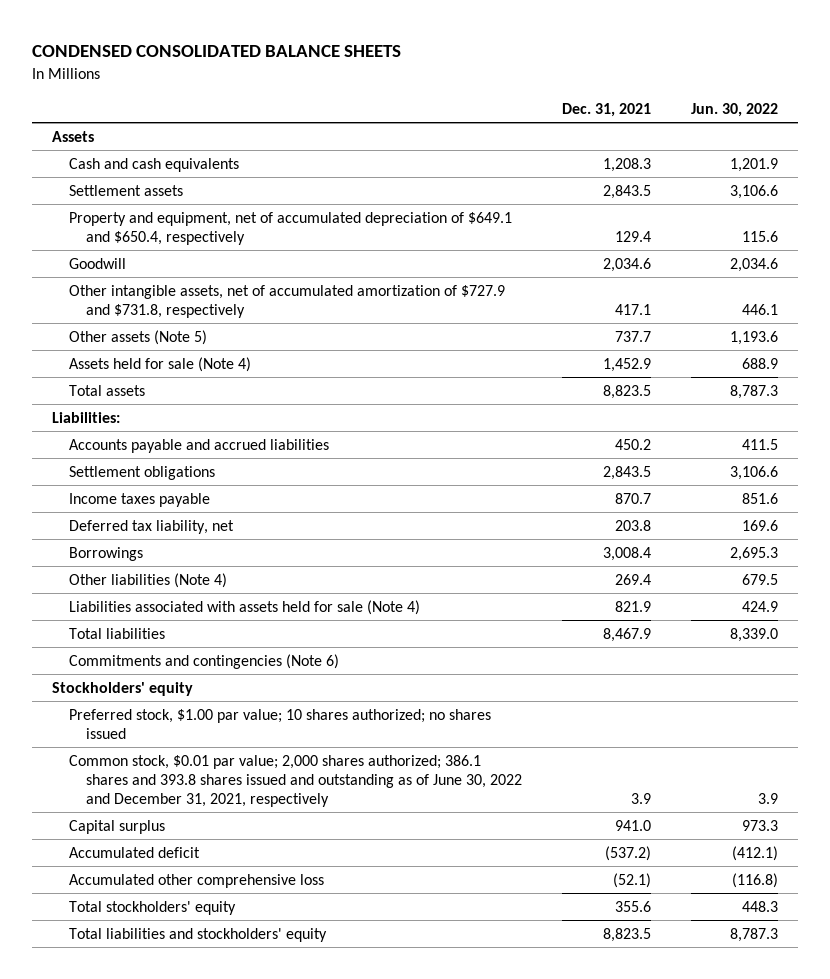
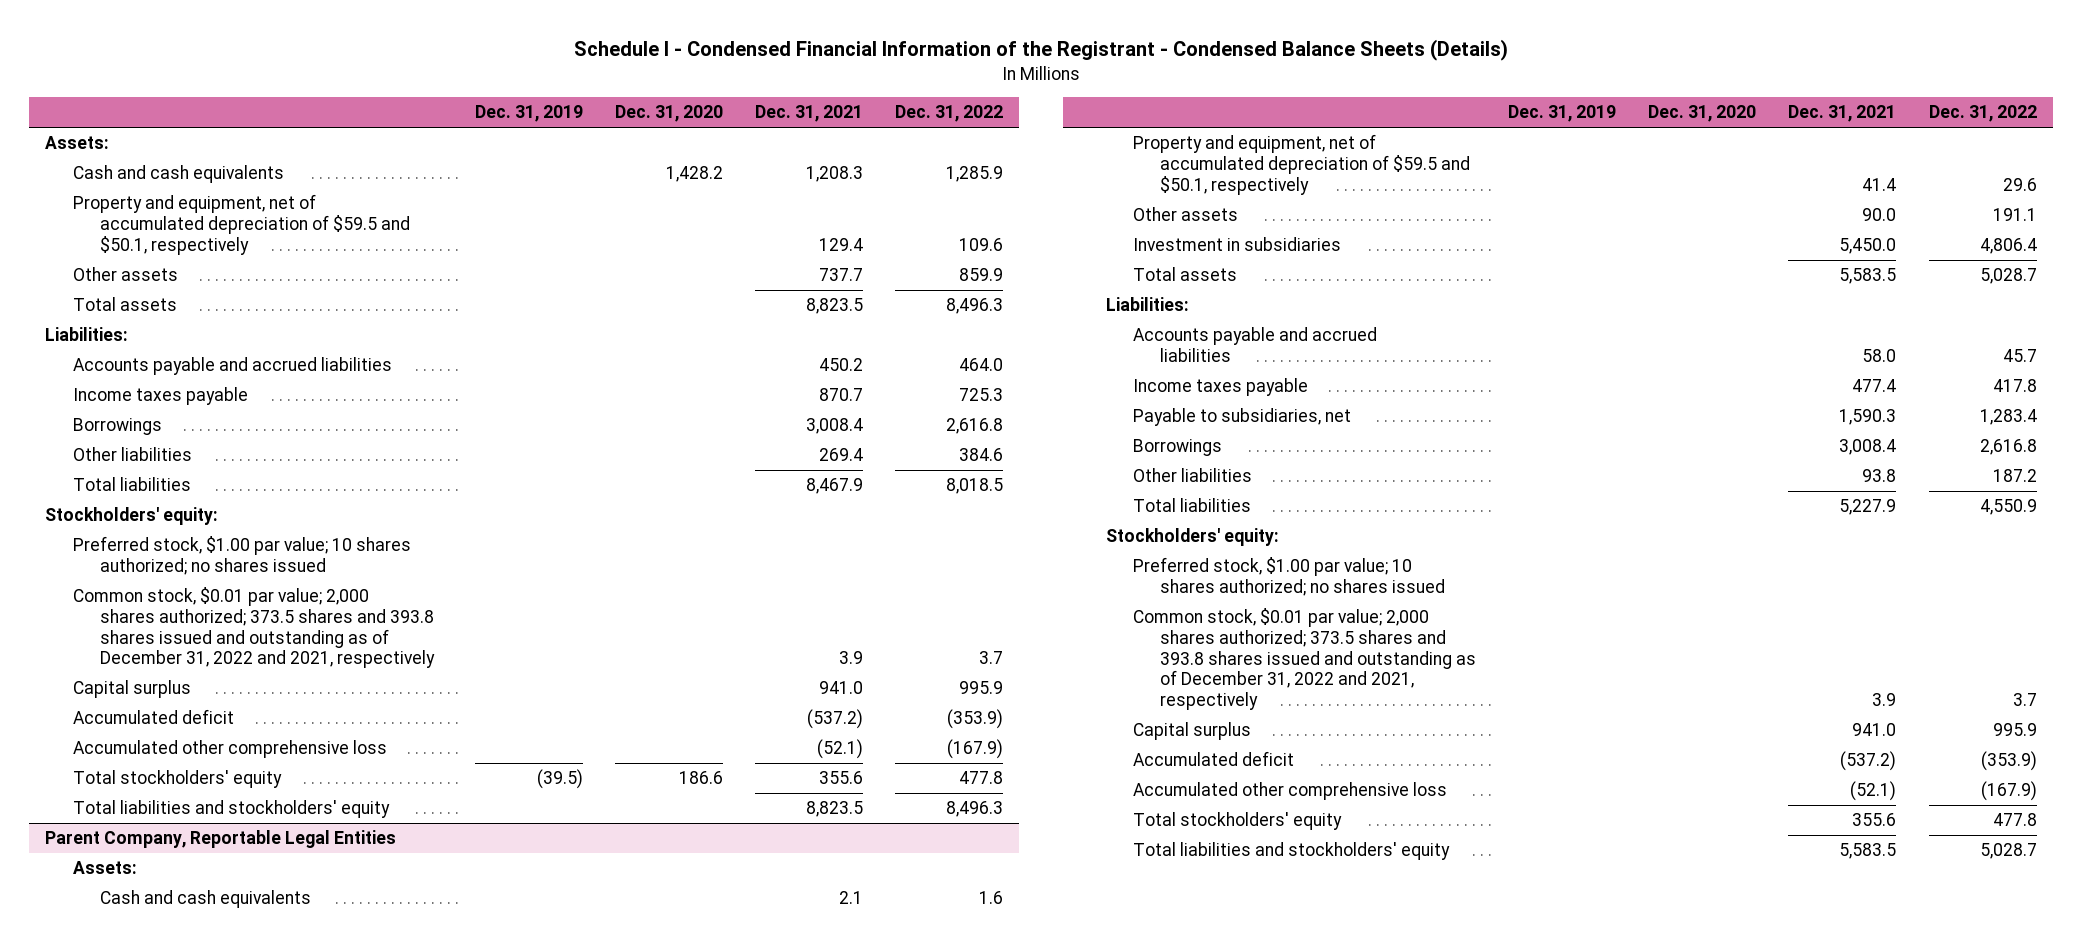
- CONDENSED CONSOLIDATED BALANCE SHEETS
+ Schedule I - Condensed Financial Information of the Registrant - Condensed Balance Sheets (Details)
- | Dec. 31, 2021 | Jun. 30, 2022
+ | Dec. 31, 2019 | Dec. 31, 2020 | Dec. 31, 2021 | Dec. 31, 2022
- Assets
+ Assets:
- Settlement assets | 2,843.5 | 3,106.6
- Property and equipment, net of accumulated depreciation of $649.1 and $650.4, respectively | 129.4 | 115.6
- Goodwill | 2,034.6 | 2,034.6
- Other intangible assets, net of accumulated amortization of $727.9 and $731.8, respectively | 417.1 | 446.1
- Other assets (Note 5) | 737.7 | 1,193.6
- Assets held for sale (Note 4) | 1,452.9 | 688.9
+ Property and equipment, net of accumulated depreciation of $59.5 and $50.1, respectively | | | 129.4 | 109.6
+ Other assets | | | 737.7 | 859.9
- Settlement obligations | 2,843.5 | 3,106.6
- Deferred tax liability, net | 203.8 | 169.6
- Other liabilities (Note 4) | 269.4 | 679.5
- Liabilities associated with assets held for sale (Note 4) | 821.9 | 424.9
+ Other liabilities | | | 269.4 | 384.6
- Commitments and contingencies (Note 6)
- Stockholders' equity
+ Stockholders' equity:
- Common stock, $0.01 par value; 2,000 shares authorized; 386.1 shares and 393.8 shares issued and outstanding as of June 30, 2022 and December 31, 2021, respectively | 3.9 | 3.9
+ Common stock, $0.01 par value; 2,000 shares authorized; 373.5 shares and 393.8 shares issued and outstanding as of December 31, 2022 and 2021, respectively | | | 3.9 | 3.7
+ Parent Company, Reportable Legal Entities
+ Assets:
+ Cash and cash equivalents | | | 2.1 | 1.6
+ Property and equipment, net of accumulated depreciation of $59.5 and $50.1, respectively | | | 41.4 | 29.6
+ Other assets | | | 90.0 | 191.1
+ Investment in subsidiaries | | | 5,450.0 | 4,806.4
+ Total assets | | | 5,583.5 | 5,028.7
+ Liabilities:
+ Accounts payable and accrued liabilities | | | 58.0 | 45.7
+ Income taxes payable | | | 477.4 | 417.8
+ Payable to subsidiaries, net | | | 1,590.3 | 1,283.4
+ Borrowings | | | 3,008.4 | 2,616.8
+ Other liabilities | | | 93.8 | 187.2
+ Total liabilities | | | 5,227.9 | 4,550.9
+ Stockholders' equity:
+ Preferred stock, $1.00 par value; 10 shares authorized; no shares issued
+ Common stock, $0.01 par value; 2,000 shares authorized; 373.5 shares and 393.8 shares issued and outstanding as of December 31, 2022 and 2021, respectively | | | 3.9 | 3.7
+ Capital surplus | | | 941.0 | 995.9
+ Accumulated deficit | | | (537.2) | (353.9)
+ Accumulated other comprehensive loss | | | (52.1) | (167.9)
+ Total stockholders' equity | | | 355.6 | 477.8
+ Total liabilities and stockholders' equity | | | 5,583.5 | 5,028.7

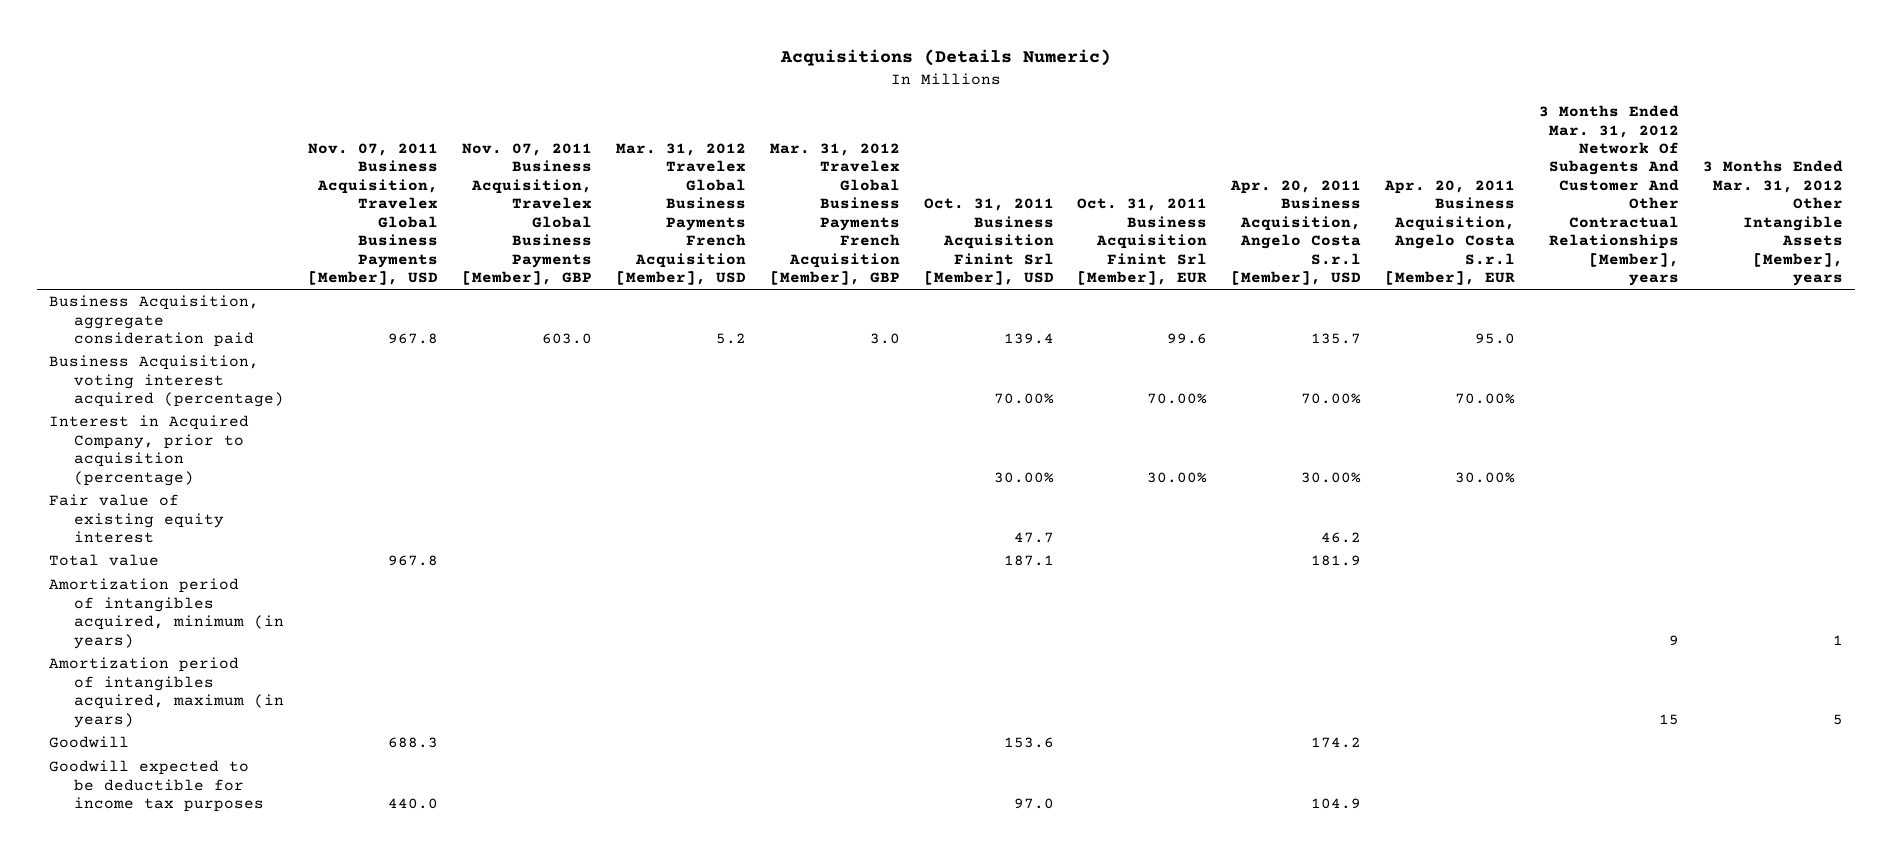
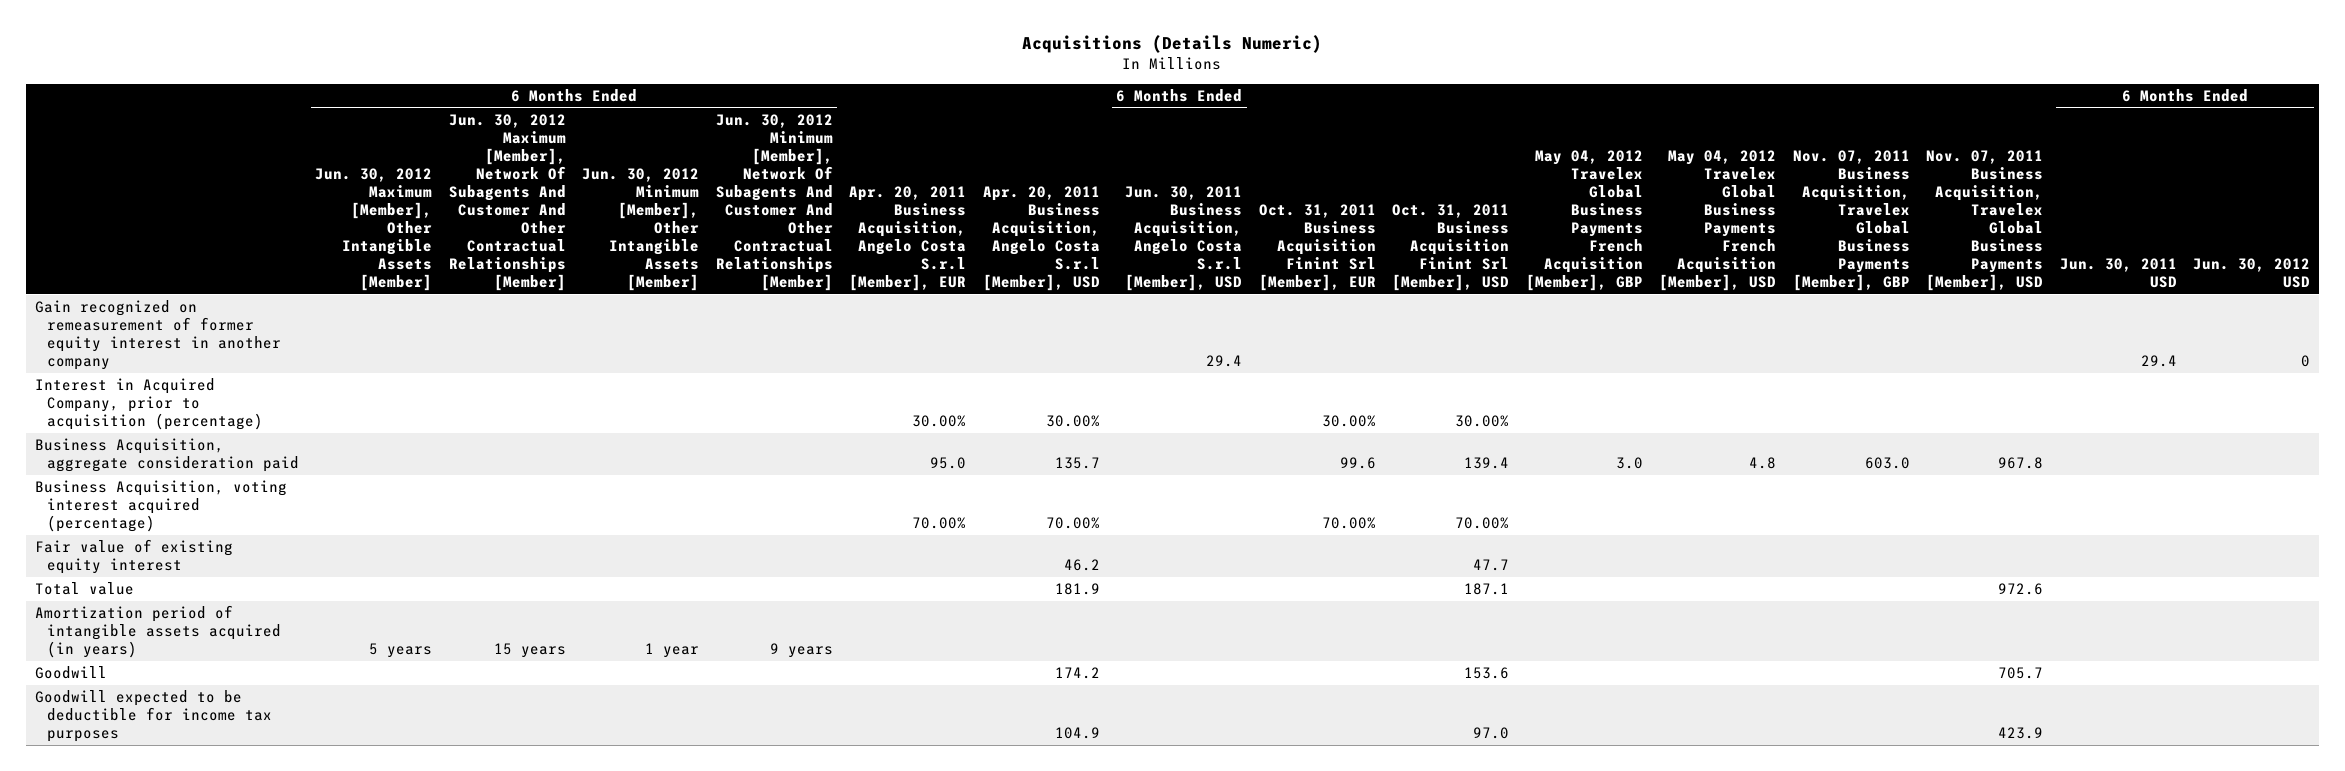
- | Nov. 07, 2011 Business Acquisition, Travelex Global Business Payments [Member], USD | Nov. 07, 2011 Business Acquisition, Travelex Global Business Payments [Member], GBP | Mar. 31, 2012 Travelex Global Business Payments French Acquisition [Member], USD | Mar. 31, 2012 Travelex Global Business Payments French Acquisition [Member], GBP | Oct. 31, 2011 Business Acquisition Finint Srl [Member], USD | Oct. 31, 2011 Business Acquisition Finint Srl [Member], EUR | Apr. 20, 2011 Business Acquisition, Angelo Costa S.r.l [Member], USD | Apr. 20, 2011 Business Acquisition, Angelo Costa S.r.l [Member], EUR | 3 Months Ended Mar. 31, 2012 Network Of Subagents And Customer And Other Contractual Relationships [Member], years | 3 Months Ended Mar. 31, 2012 Other Intangible Assets [Member], years
+ | 6 Months Ended Jun. 30, 2012 Maximum [Member], Other Intangible Assets [Member] | 6 Months Ended Jun. 30, 2012 Maximum [Member], Network Of Subagents And Customer And Other Contractual Relationships [Member] | 6 Months Ended Jun. 30, 2012 Minimum [Member], Other Intangible Assets [Member] | 6 Months Ended Jun. 30, 2012 Minimum [Member], Network Of Subagents And Customer And Other Contractual Relationships [Member] | Apr. 20, 2011 Business Acquisition, Angelo Costa S.r.l [Member], EUR | Apr. 20, 2011 Business Acquisition, Angelo Costa S.r.l [Member], USD | 6 Months Ended Jun. 30, 2011 Business Acquisition, Angelo Costa S.r.l [Member], USD | Oct. 31, 2011 Business Acquisition Finint Srl [Member], EUR | Oct. 31, 2011 Business Acquisition Finint Srl [Member], USD | May 04, 2012 Travelex Global Business Payments French Acquisition [Member], GBP | May 04, 2012 Travelex Global Business Payments French Acquisition [Member], USD | Nov. 07, 2011 Business Acquisition, Travelex Global Business Payments [Member], GBP | Nov. 07, 2011 Business Acquisition, Travelex Global Business Payments [Member], USD | 6 Months Ended Jun. 30, 2011 USD | 6 Months Ended Jun. 30, 2012 USD
+ Gain recognized on remeasurement of former equity interest in another company | | | | | | | 29.4 | | | | | | | 29.4 | 0
moved up: Interest in Acquired Company, prior to acquisition (percentage) | | | | | 30.00% | 30.00% | | 30.00% | 30.00% | | | | | |
- Total value | 967.8 | | | | 187.1 | | 181.9 | | |
- Amortization period of intangibles acquired, minimum (in years) | | | | | | | | | 9 | 1
- Amortization period of intangibles acquired, maximum (in years) | | | | | | | | | 15 | 5
- Goodwill | 688.3 | | | | 153.6 | | 174.2 | | |
- Goodwill expected to be deductible for income tax purposes | 440.0 | | | | 97.0 | | 104.9 | | |
+ Total value | | | | | | 181.9 | | | 187.1 | | | | 972.6 | |
+ Amortization period of intangible assets acquired (in years) | 5 years | 15 years | 1 year | 9 years | | | | | | | | | | |
+ Goodwill | | | | | | 174.2 | | | 153.6 | | | | 705.7 | |
+ Goodwill expected to be deductible for income tax purposes | | | | | | 104.9 | | | 97.0 | | | | 423.9 | |

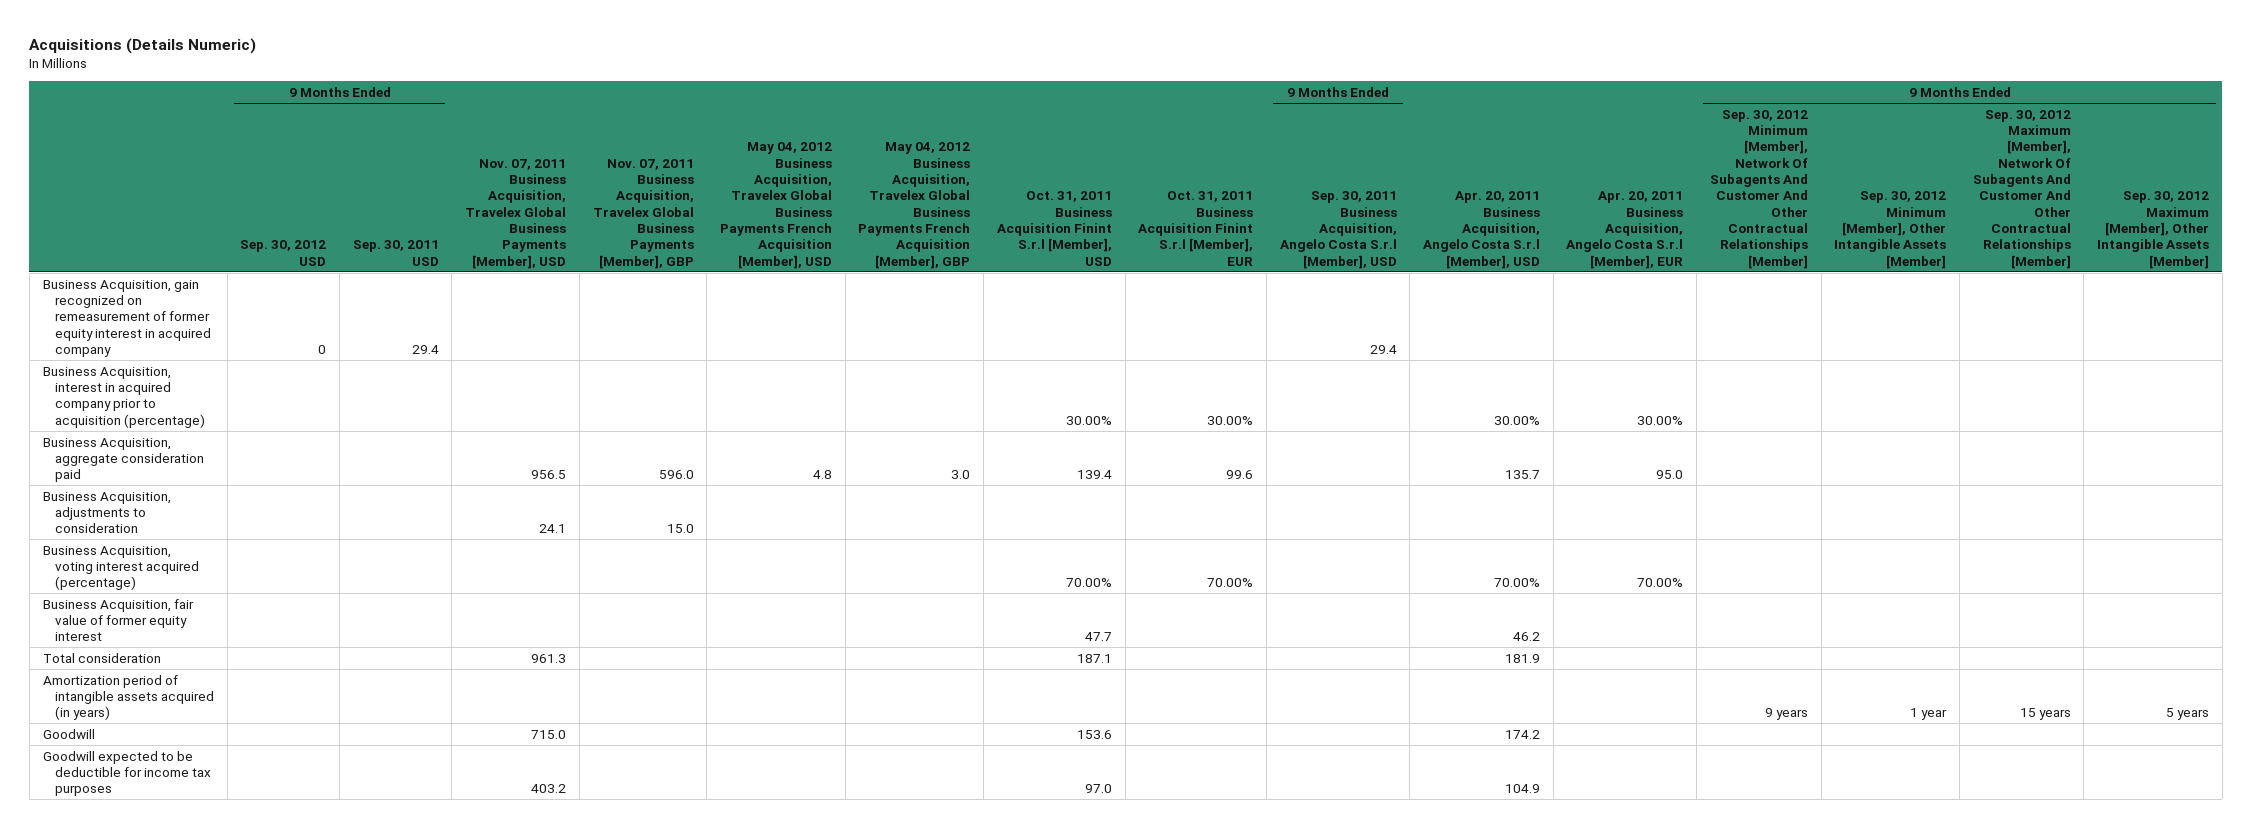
- | 6 Months Ended Jun. 30, 2012 Maximum [Member], Other Intangible Assets [Member] | 6 Months Ended Jun. 30, 2012 Maximum [Member], Network Of Subagents And Customer And Other Contractual Relationships [Member] | 6 Months Ended Jun. 30, 2012 Minimum [Member], Other Intangible Assets [Member] | 6 Months Ended Jun. 30, 2012 Minimum [Member], Network Of Subagents And Customer And Other Contractual Relationships [Member] | Apr. 20, 2011 Business Acquisition, Angelo Costa S.r.l [Member], EUR | Apr. 20, 2011 Business Acquisition, Angelo Costa S.r.l [Member], USD | 6 Months Ended Jun. 30, 2011 Business Acquisition, Angelo Costa S.r.l [Member], USD | Oct. 31, 2011 Business Acquisition Finint Srl [Member], EUR | Oct. 31, 2011 Business Acquisition Finint Srl [Member], USD | May 04, 2012 Travelex Global Business Payments French Acquisition [Member], GBP | May 04, 2012 Travelex Global Business Payments French Acquisition [Member], USD | Nov. 07, 2011 Business Acquisition, Travelex Global Business Payments [Member], GBP | Nov. 07, 2011 Business Acquisition, Travelex Global Business Payments [Member], USD | 6 Months Ended Jun. 30, 2011 USD | 6 Months Ended Jun. 30, 2012 USD
+ | 9 Months Ended Sep. 30, 2012 USD | 9 Months Ended Sep. 30, 2011 USD | Nov. 07, 2011 Business Acquisition, Travelex Global Business Payments [Member], USD | Nov. 07, 2011 Business Acquisition, Travelex Global Business Payments [Member], GBP | May 04, 2012 Business Acquisition, Travelex Global Business Payments French Acquisition [Member], USD | May 04, 2012 Business Acquisition, Travelex Global Business Payments French Acquisition [Member], GBP | Oct. 31, 2011 Business Acquisition Finint S.r.l [Member], USD | Oct. 31, 2011 Business Acquisition Finint S.r.l [Member], EUR | 9 Months Ended Sep. 30, 2011 Business Acquisition, Angelo Costa S.r.l [Member], USD | Apr. 20, 2011 Business Acquisition, Angelo Costa S.r.l [Member], USD | Apr. 20, 2011 Business Acquisition, Angelo Costa S.r.l [Member], EUR | 9 Months Ended Sep. 30, 2012 Minimum [Member], Network Of Subagents And Customer And Other Contractual Relationships [Member] | 9 Months Ended Sep. 30, 2012 Minimum [Member], Other Intangible Assets [Member] | 9 Months Ended Sep. 30, 2012 Maximum [Member], Network Of Subagents And Customer And Other Contractual Relationships [Member] | 9 Months Ended Sep. 30, 2012 Maximum [Member], Other Intangible Assets [Member]
- Gain recognized on remeasurement of former equity interest in another company | | | | | | | 29.4 | | | | | | | 29.4 | 0
- Interest in Acquired Company, prior to acquisition (percentage) | | | | | 30.00% | 30.00% | | 30.00% | 30.00% | | | | | |
- Business Acquisition, aggregate consideration paid | | | | | 95.0 | 135.7 | | 99.6 | 139.4 | 3.0 | 4.8 | 603.0 | 967.8 | |
+ Business Acquisition, gain recognized on remeasurement of former equity interest in acquired company | 0 | 29.4 | | | | | | | 29.4 | | | | | |
+ Business Acquisition, interest in acquired company prior to acquisition (percentage) | | | | | | | 30.00% | 30.00% | | 30.00% | 30.00% | | | |
+ Business Acquisition, aggregate consideration paid | | | 956.5 | 596.0 | 4.8 | 3.0 | 139.4 | 99.6 | | 135.7 | 95.0 | | | |
+ Business Acquisition, adjustments to consideration | | | 24.1 | 15.0 | | | | | | | | | | |
- Fair value of existing equity interest | | | | | | 46.2 | | | 47.7 | | | | | |
- Total value | | | | | | 181.9 | | | 187.1 | | | | 972.6 | |
+ Business Acquisition, fair value of former equity interest | | | | | | | 47.7 | | | 46.2 | | | | |
+ Total consideration | | | 961.3 | | | | 187.1 | | | 181.9 | | | | |
- Goodwill | | | | | | 174.2 | | | 153.6 | | | | 705.7 | |
- Goodwill expected to be deductible for income tax purposes | | | | | | 104.9 | | | 97.0 | | | | 423.9 | |
+ Goodwill | | | 715.0 | | | | 153.6 | | | 174.2 | | | | |
+ Goodwill expected to be deductible for income tax purposes | | | 403.2 | | | | 97.0 | | | 104.9 | | | | |

